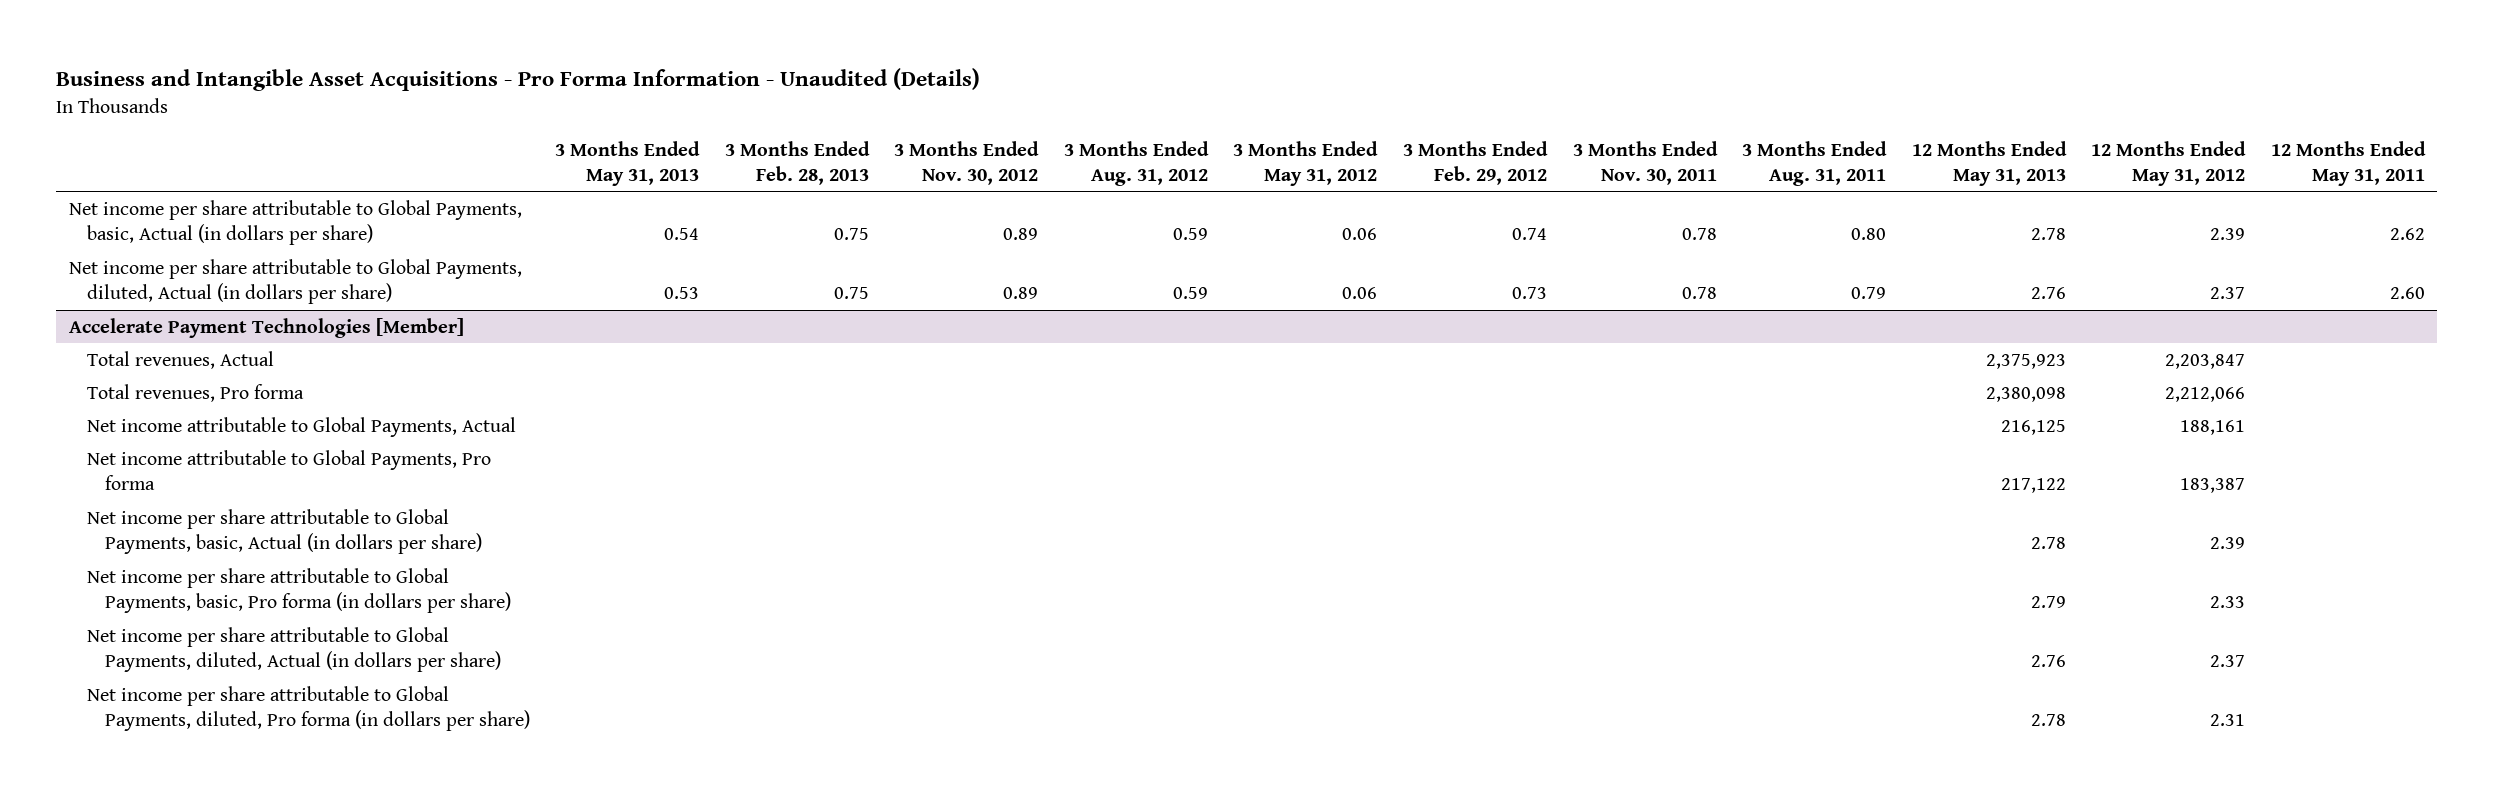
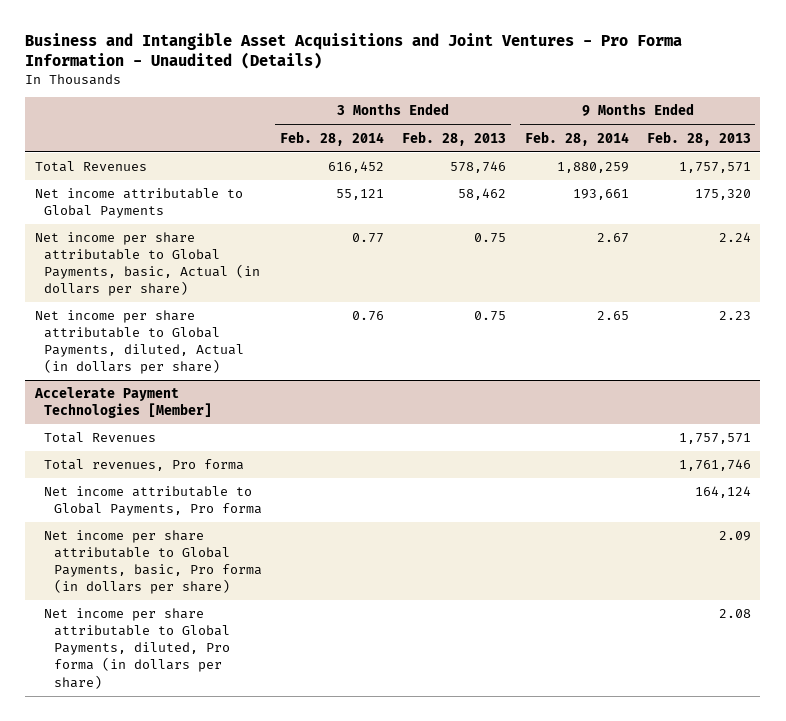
- Business and Intangible Asset Acquisitions - Pro Forma Information - Unaudited (Details)
+ Business and Intangible Asset Acquisitions and Joint Ventures - Pro Forma Information - Unaudited (Details)
- | 3 Months Ended May 31, 2013 | 3 Months Ended Feb. 28, 2013 | 3 Months Ended Nov. 30, 2012 | 3 Months Ended Aug. 31, 2012 | 3 Months Ended May 31, 2012 | 3 Months Ended Feb. 29, 2012 | 3 Months Ended Nov. 30, 2011 | 3 Months Ended Aug. 31, 2011 | 12 Months Ended May 31, 2013 | 12 Months Ended May 31, 2012 | 12 Months Ended May 31, 2011
+ | 3 Months Ended Feb. 28, 2014 | 3 Months Ended Feb. 28, 2013 | 9 Months Ended Feb. 28, 2014 | 9 Months Ended Feb. 28, 2013
+ Total Revenues | 616,452 | 578,746 | 1,880,259 | 1,757,571
+ Net income attributable to Global Payments | 55,121 | 58,462 | 193,661 | 175,320
@ Accelerate Payment Technologies [Member]
- Total revenues, Actual | | | | | | | | | 2,375,923 | 2,203,847 |
+ Total Revenues | | | | 1,757,571
- Net income attributable to Global Payments, Actual | | | | | | | | | 216,125 | 188,161 |
- Net income per share attributable to Global Payments, basic, Actual (in dollars per share) | | | | | | | | | 2.78 | 2.39 |
- Net income per share attributable to Global Payments, diluted, Actual (in dollars per share) | | | | | | | | | 2.76 | 2.37 |

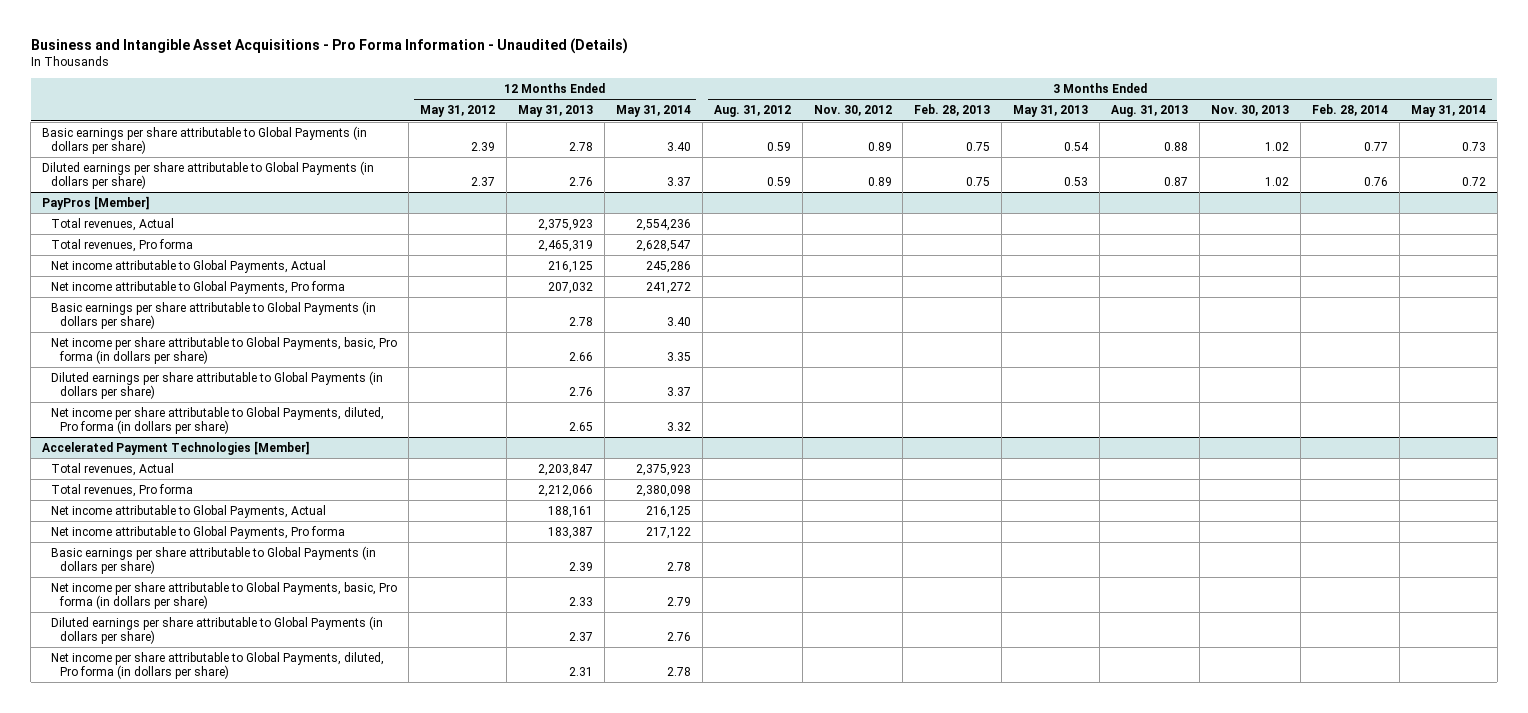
- Business and Intangible Asset Acquisitions and Joint Ventures - Pro Forma Information - Unaudited (Details)
+ Business and Intangible Asset Acquisitions - Pro Forma Information - Unaudited (Details)
- | 3 Months Ended Feb. 28, 2014 | 3 Months Ended Feb. 28, 2013 | 9 Months Ended Feb. 28, 2014 | 9 Months Ended Feb. 28, 2013
+ | 12 Months Ended May 31, 2012 | 12 Months Ended May 31, 2013 | 12 Months Ended May 31, 2014 | 3 Months Ended Aug. 31, 2012 | 3 Months Ended Nov. 30, 2012 | 3 Months Ended Feb. 28, 2013 | 3 Months Ended May 31, 2013 | 3 Months Ended Aug. 31, 2013 | 3 Months Ended Nov. 30, 2013 | 3 Months Ended Feb. 28, 2014 | 3 Months Ended May 31, 2014
- Total Revenues | 616,452 | 578,746 | 1,880,259 | 1,757,571
- Net income attributable to Global Payments | 55,121 | 58,462 | 193,661 | 175,320
- Net income per share attributable to Global Payments, basic, Actual (in dollars per share) | 0.77 | 0.75 | 2.67 | 2.24
- Net income per share attributable to Global Payments, diluted, Actual (in dollars per share) | 0.76 | 0.75 | 2.65 | 2.23
- Accelerate Payment Technologies [Member]
- Total Revenues | | | | 1,757,571
+ Basic earnings per share attributable to Global Payments (in dollars per share) | 2.39 | 2.78 | 3.40 | 0.59 | 0.89 | 0.75 | 0.54 | 0.88 | 1.02 | 0.77 | 0.73
+ Diluted earnings per share attributable to Global Payments (in dollars per share) | 2.37 | 2.76 | 3.37 | 0.59 | 0.89 | 0.75 | 0.53 | 0.87 | 1.02 | 0.76 | 0.72
+ PayPros [Member]
+ Total revenues, Actual | | 2,375,923 | 2,554,236 | | | | | | | |
+ Total revenues, Pro forma | | 2,465,319 | 2,628,547 | | | | | | | |
+ Net income attributable to Global Payments, Actual | | 216,125 | 245,286 | | | | | | | |
+ Net income attributable to Global Payments, Pro forma | | 207,032 | 241,272 | | | | | | | |
+ Basic earnings per share attributable to Global Payments (in dollars per share) | | 2.78 | 3.40 | | | | | | | |
+ Net income per share attributable to Global Payments, basic, Pro forma (in dollars per share) | | 2.66 | 3.35 | | | | | | | |
+ Diluted earnings per share attributable to Global Payments (in dollars per share) | | 2.76 | 3.37 | | | | | | | |
+ Net income per share attributable to Global Payments, diluted, Pro forma (in dollars per share) | | 2.65 | 3.32 | | | | | | | |
+ Accelerated Payment Technologies [Member]
+ Total revenues, Actual | | 2,203,847 | 2,375,923 | | | | | | | |
+ Net income attributable to Global Payments, Actual | | 188,161 | 216,125 | | | | | | | |
+ Basic earnings per share attributable to Global Payments (in dollars per share) | | 2.39 | 2.78 | | | | | | | |
+ Diluted earnings per share attributable to Global Payments (in dollars per share) | | 2.37 | 2.76 | | | | | | | |

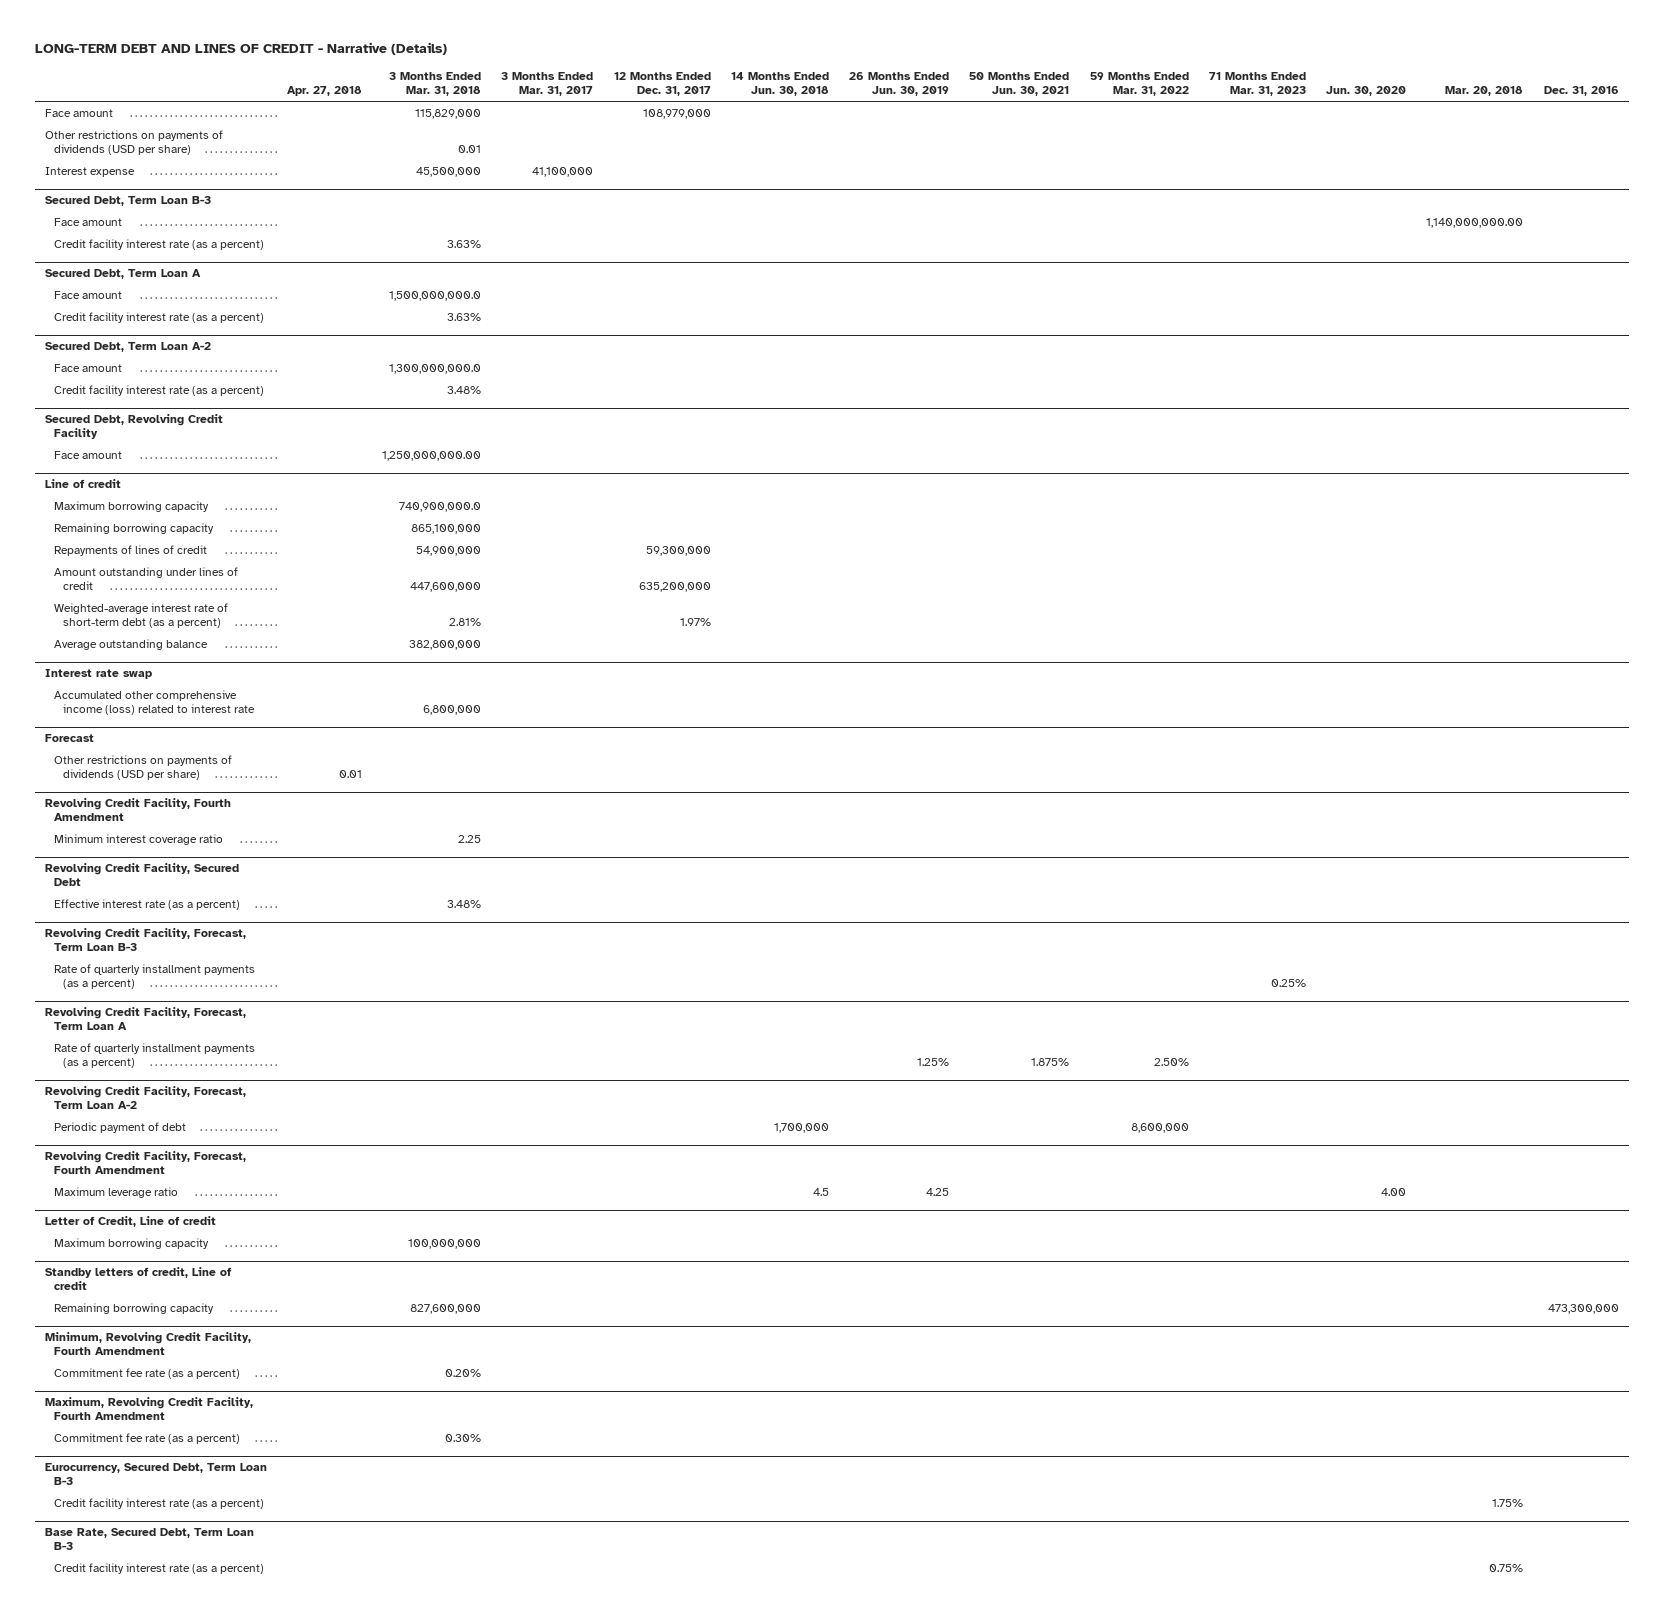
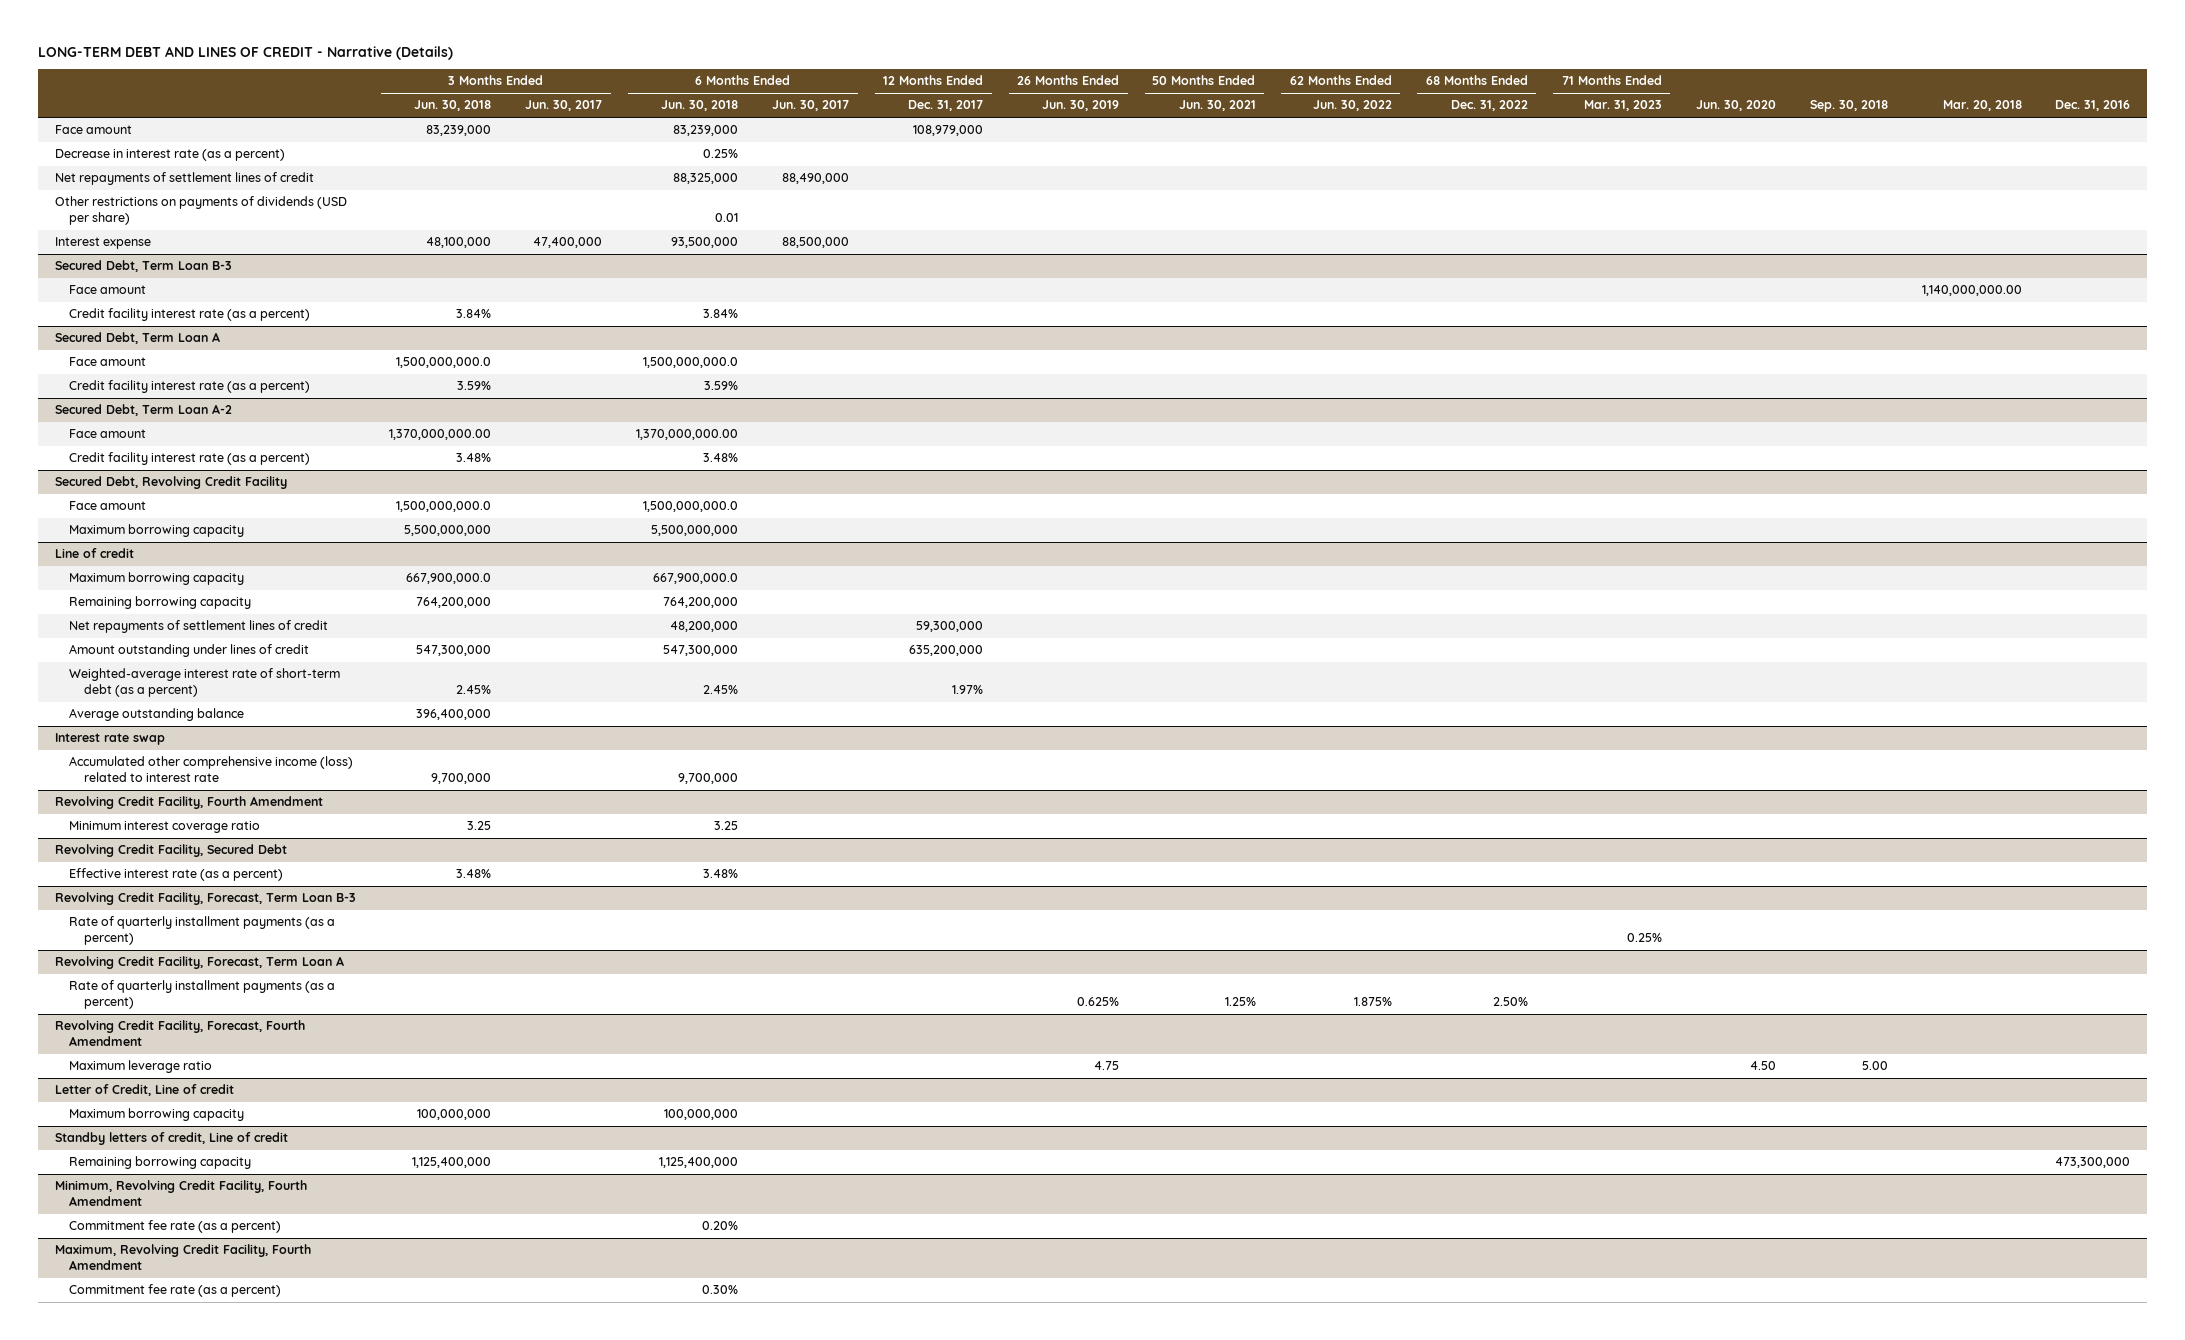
- | Apr. 27, 2018 | 3 Months Ended Mar. 31, 2018 | 3 Months Ended Mar. 31, 2017 | 12 Months Ended Dec. 31, 2017 | 14 Months Ended Jun. 30, 2018 | 26 Months Ended Jun. 30, 2019 | 50 Months Ended Jun. 30, 2021 | 59 Months Ended Mar. 31, 2022 | 71 Months Ended Mar. 31, 2023 | Jun. 30, 2020 | Mar. 20, 2018 | Dec. 31, 2016
+ | 3 Months Ended Jun. 30, 2018 | 3 Months Ended Jun. 30, 2017 | 6 Months Ended Jun. 30, 2018 | 6 Months Ended Jun. 30, 2017 | 12 Months Ended Dec. 31, 2017 | 26 Months Ended Jun. 30, 2019 | 50 Months Ended Jun. 30, 2021 | 62 Months Ended Jun. 30, 2022 | 68 Months Ended Dec. 31, 2022 | 71 Months Ended Mar. 31, 2023 | Jun. 30, 2020 | Sep. 30, 2018 | Mar. 20, 2018 | Dec. 31, 2016
+ Decrease in interest rate (as a percent) | | | 0.25% | | | | | | | | | | |
+ Net repayments of settlement lines of credit | | | 88,325,000 | 88,490,000 | | | | | | | | | |
@ Secured Debt, Revolving Credit Facility
+ Maximum borrowing capacity | 5,500,000,000 | | 5,500,000,000 | | | | | | | | | | |
@ Line of credit
- Repayments of lines of credit | | 54,900,000 | | 59,300,000 | | | | | | | |
+ Net repayments of settlement lines of credit | | | 48,200,000 | | 59,300,000 | | | | | | | | |
- Forecast
- Other restrictions on payments of dividends (USD per share) | 0.01 | | | | | | | | | | |
@ Revolving Credit Facility, Forecast, Term Loan A
- Rate of quarterly installment payments (as a percent) | | | | | | 1.25% | 1.875% | 2.50% | | | |
- Revolving Credit Facility, Forecast, Term Loan A-2
- Periodic payment of debt | | | | | 1,700,000 | | | 8,600,000 | | | |
@ Revolving Credit Facility, Forecast, Term Loan A
+ Rate of quarterly installment payments (as a percent) | | | | | | 0.625% | 1.25% | 1.875% | 2.50% | | | | |
@ Revolving Credit Facility, Forecast, Fourth Amendment
- Maximum leverage ratio | | | | | 4.5 | 4.25 | | | | 4.00 | |
+ Maximum leverage ratio | | | | | | 4.75 | | | | | 4.50 | 5.00 | |
- Eurocurrency, Secured Debt, Term Loan B-3
- Credit facility interest rate (as a percent) | | | | | | | | | | | 1.75% |
- Base Rate, Secured Debt, Term Loan B-3
- Credit facility interest rate (as a percent) | | | | | | | | | | | 0.75% |

